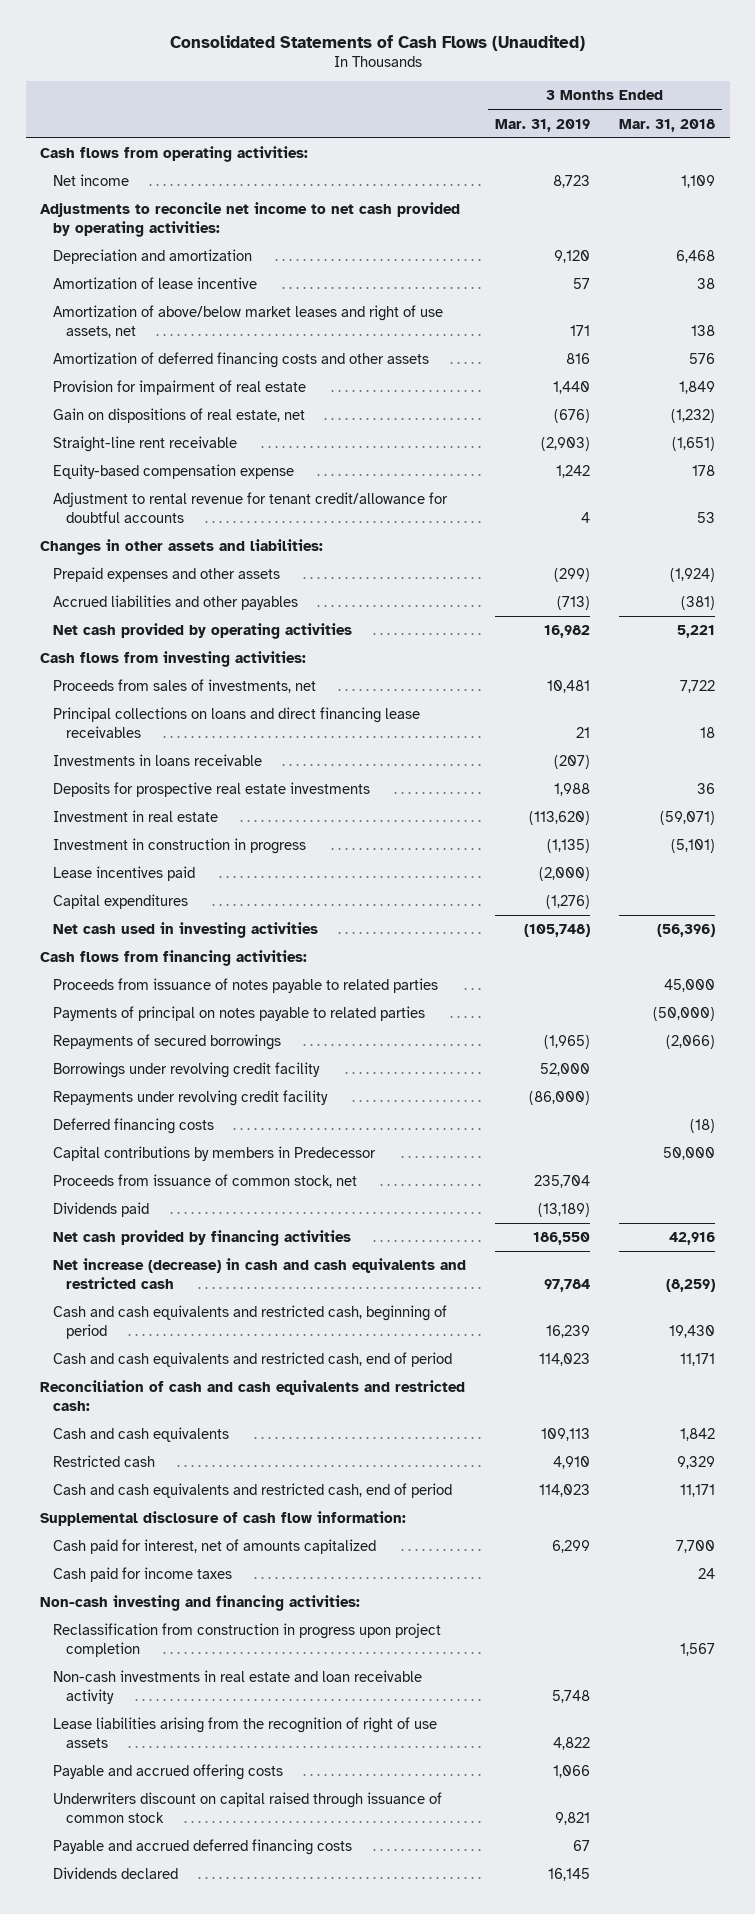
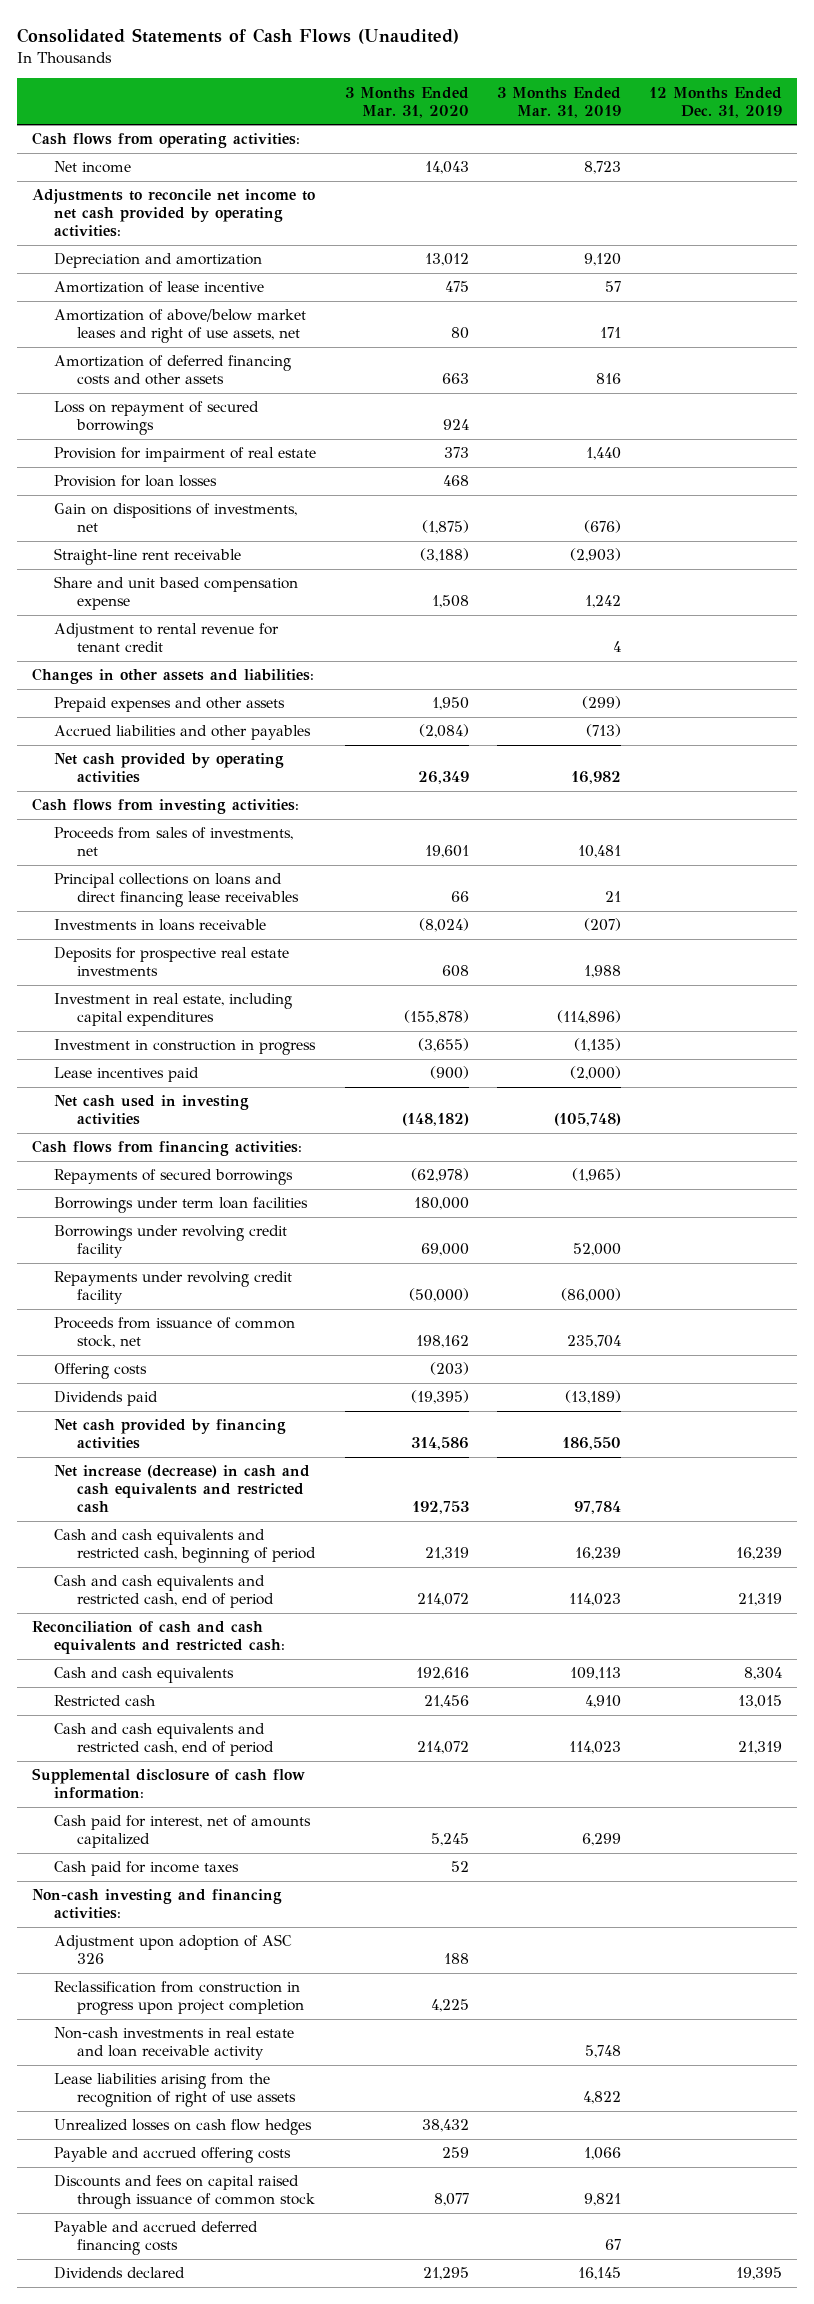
- | 3 Months Ended Mar. 31, 2019 | 3 Months Ended Mar. 31, 2018
+ | 3 Months Ended Mar. 31, 2020 | 3 Months Ended Mar. 31, 2019 | 12 Months Ended Dec. 31, 2019
+ Loss on repayment of secured borrowings | 924 | |
- Gain on dispositions of real estate, net | (676) | (1,232)
+ Provision for loan losses | 468 | |
+ Gain on dispositions of investments, net | (1,875) | (676) |
- Equity-based compensation expense | 1,242 | 178
- Adjustment to rental revenue for tenant credit/allowance for doubtful accounts | 4 | 53
+ Share and unit based compensation expense | 1,508 | 1,242 |
+ Adjustment to rental revenue for tenant credit | | 4 |
- Investment in real estate | (113,620) | (59,071)
+ Investment in real estate, including capital expenditures | (155,878) | (114,896) |
- Capital expenditures | (1,276) |
- Proceeds from issuance of notes payable to related parties | | 45,000
- Payments of principal on notes payable to related parties | | (50,000)
+ Borrowings under term loan facilities | 180,000 | |
- Deferred financing costs | | (18)
- Capital contributions by members in Predecessor | | 50,000
+ Offering costs | (203) | |
+ Adjustment upon adoption of ASC 326 | 188 | |
+ Unrealized losses on cash flow hedges | 38,432 | |
- Underwriters discount on capital raised through issuance of common stock | 9,821 |
+ Discounts and fees on capital raised through issuance of common stock | 8,077 | 9,821 |

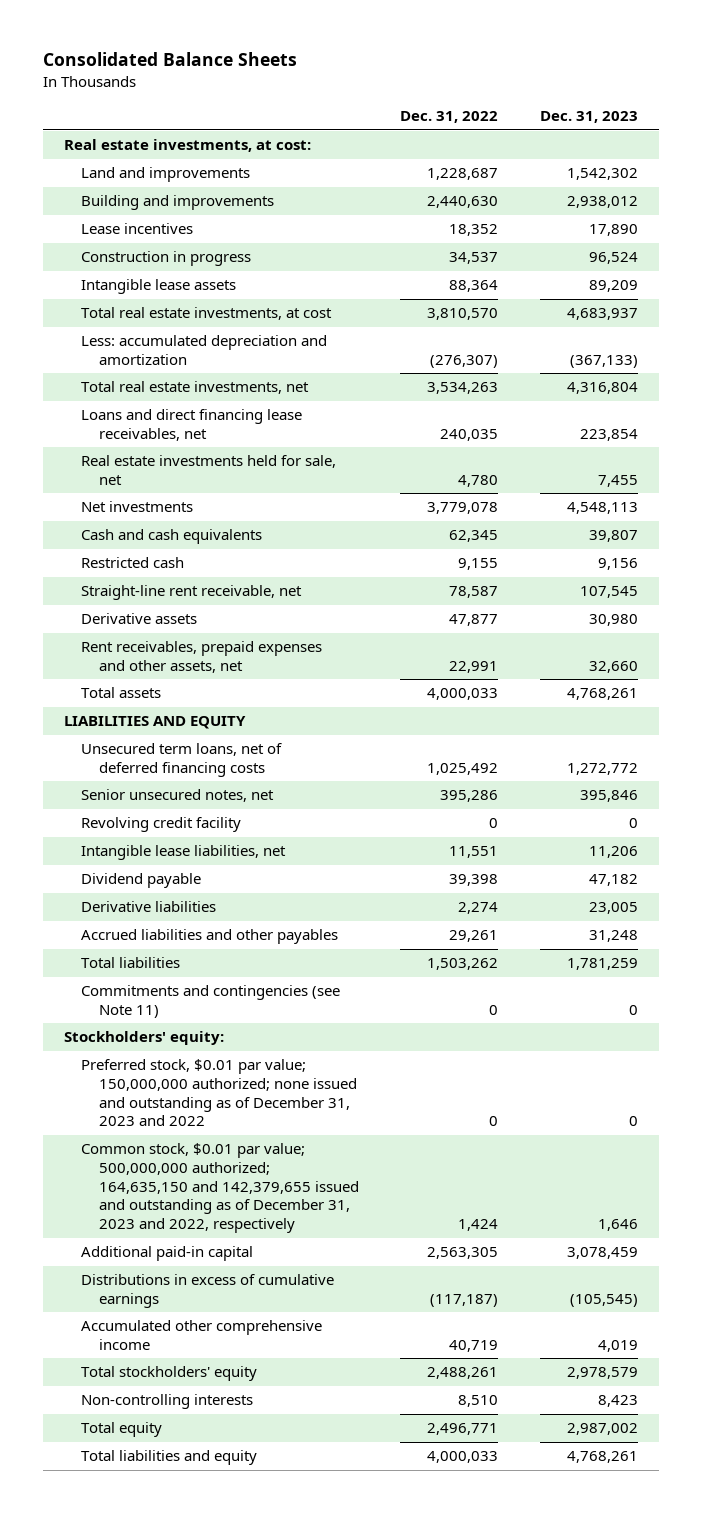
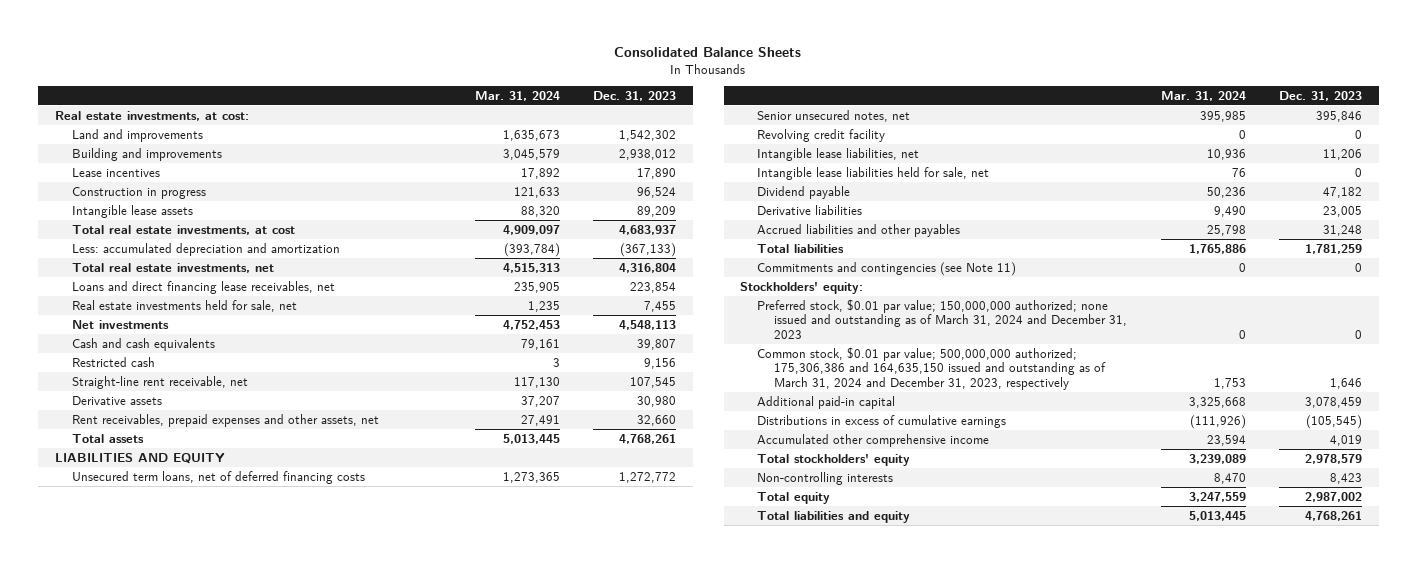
- | Dec. 31, 2022 | Dec. 31, 2023
+ | Mar. 31, 2024 | Dec. 31, 2023
+ Intangible lease liabilities held for sale, net | 76 | 0
- Preferred stock, $0.01 par value; 150,000,000 authorized; none issued and outstanding as of December 31, 2023 and 2022 | 0 | 0
- Common stock, $0.01 par value; 500,000,000 authorized; 164,635,150 and 142,379,655 issued and outstanding as of December 31, 2023 and 2022, respectively | 1,424 | 1,646
+ Preferred stock, $0.01 par value; 150,000,000 authorized; none issued and outstanding as of March 31, 2024 and December 31, 2023 | 0 | 0
+ Common stock, $0.01 par value; 500,000,000 authorized; 175,306,386 and 164,635,150 issued and outstanding as of March 31, 2024 and December 31, 2023, respectively | 1,753 | 1,646

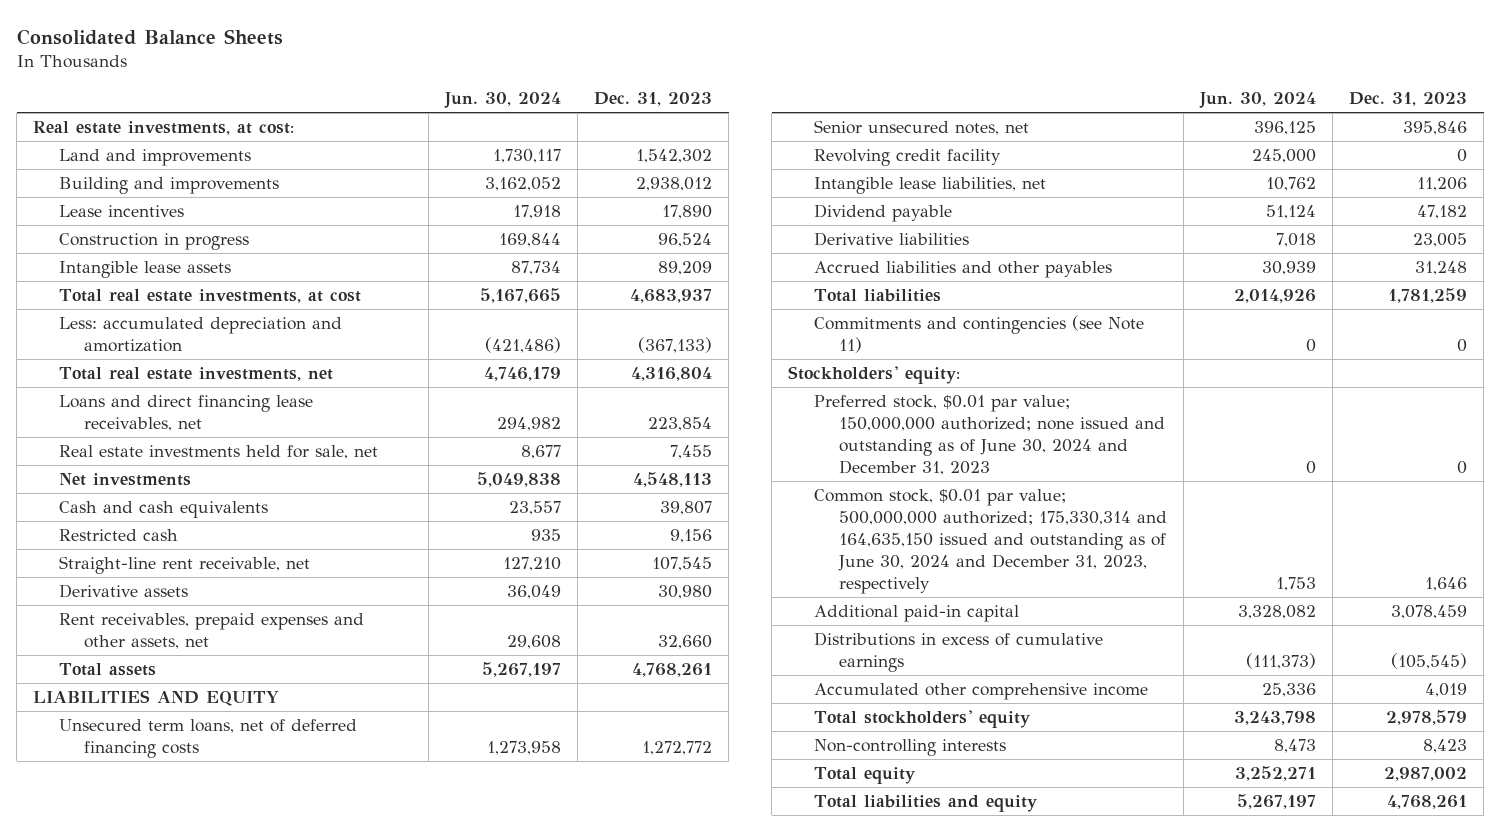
- | Mar. 31, 2024 | Dec. 31, 2023
+ | Jun. 30, 2024 | Dec. 31, 2023
- Intangible lease liabilities held for sale, net | 76 | 0
- Preferred stock, $0.01 par value; 150,000,000 authorized; none issued and outstanding as of March 31, 2024 and December 31, 2023 | 0 | 0
- Common stock, $0.01 par value; 500,000,000 authorized; 175,306,386 and 164,635,150 issued and outstanding as of March 31, 2024 and December 31, 2023, respectively | 1,753 | 1,646
+ Preferred stock, $0.01 par value; 150,000,000 authorized; none issued and outstanding as of June 30, 2024 and December 31, 2023 | 0 | 0
+ Common stock, $0.01 par value; 500,000,000 authorized; 175,330,314 and 164,635,150 issued and outstanding as of June 30, 2024 and December 31, 2023, respectively | 1,753 | 1,646

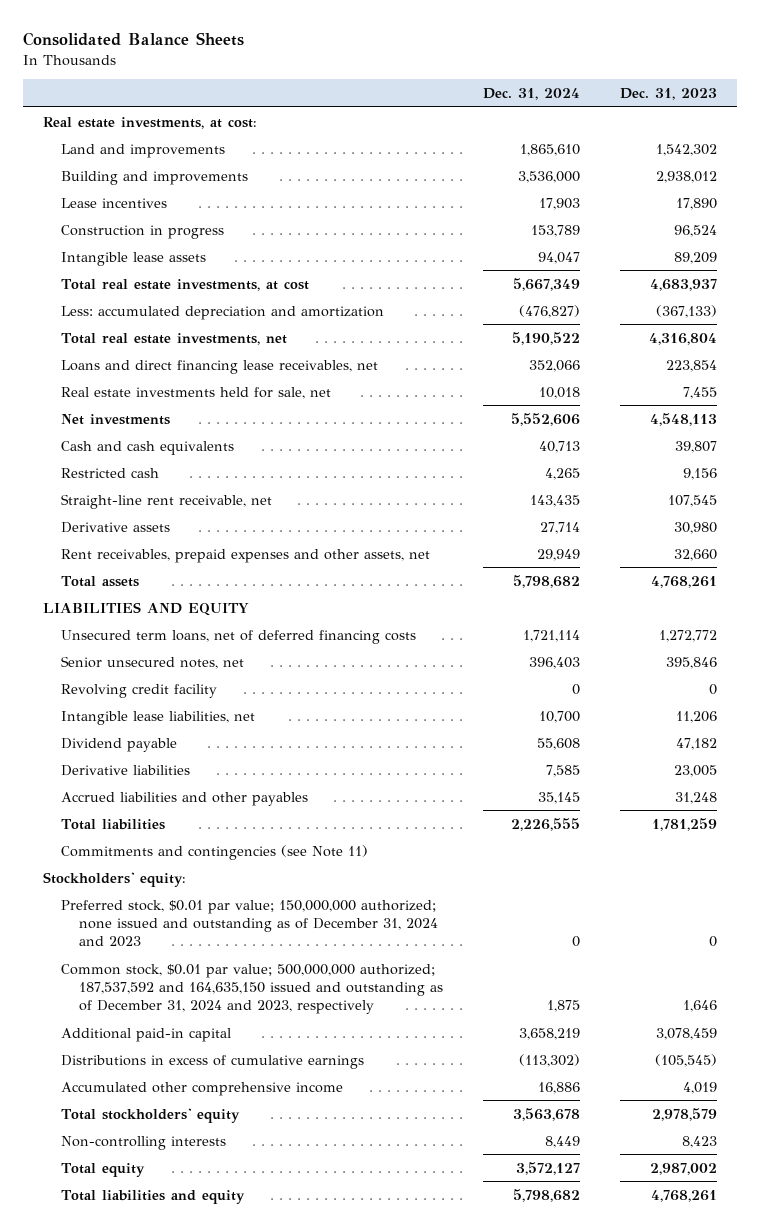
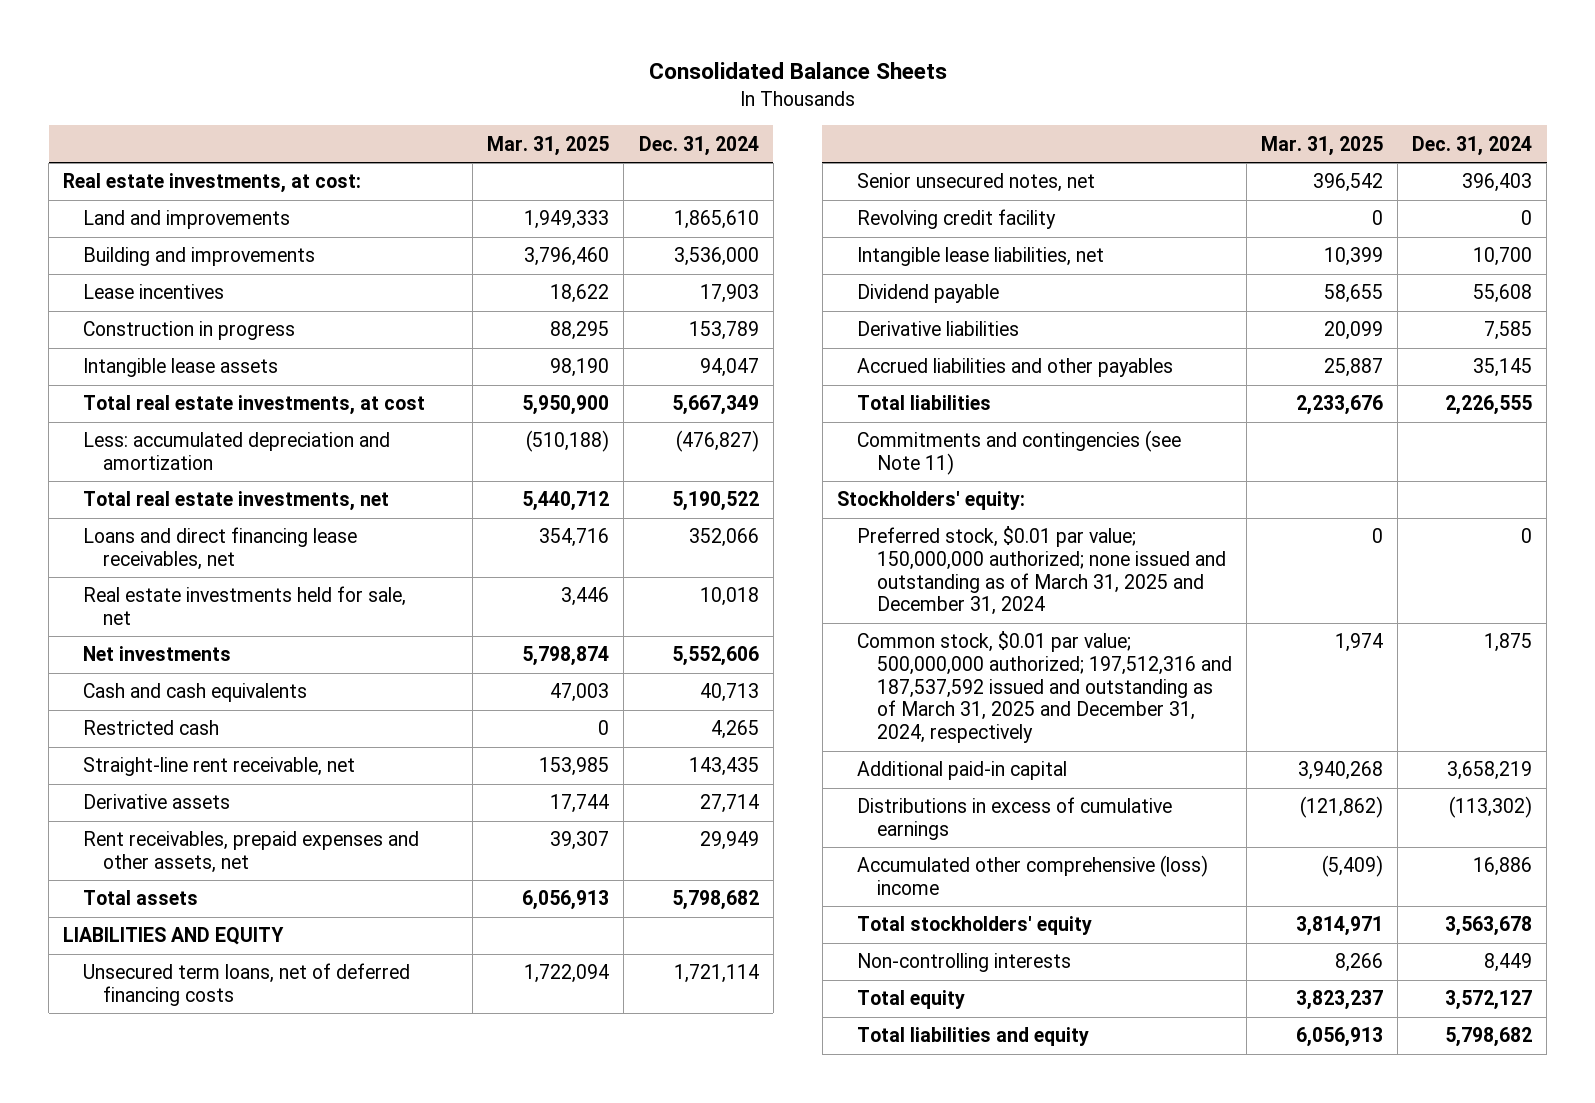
- | Dec. 31, 2024 | Dec. 31, 2023
+ | Mar. 31, 2025 | Dec. 31, 2024
- Preferred stock, $0.01 par value; 150,000,000 authorized; none issued and outstanding as of December 31, 2024 and 2023 | 0 | 0
- Common stock, $0.01 par value; 500,000,000 authorized; 187,537,592 and 164,635,150 issued and outstanding as of December 31, 2024 and 2023, respectively | 1,875 | 1,646
+ Preferred stock, $0.01 par value; 150,000,000 authorized; none issued and outstanding as of March 31, 2025 and December 31, 2024 | 0 | 0
+ Common stock, $0.01 par value; 500,000,000 authorized; 197,512,316 and 187,537,592 issued and outstanding as of March 31, 2025 and December 31, 2024, respectively | 1,974 | 1,875
- Accumulated other comprehensive income | 16,886 | 4,019
+ Accumulated other comprehensive (loss) income | (5,409) | 16,886

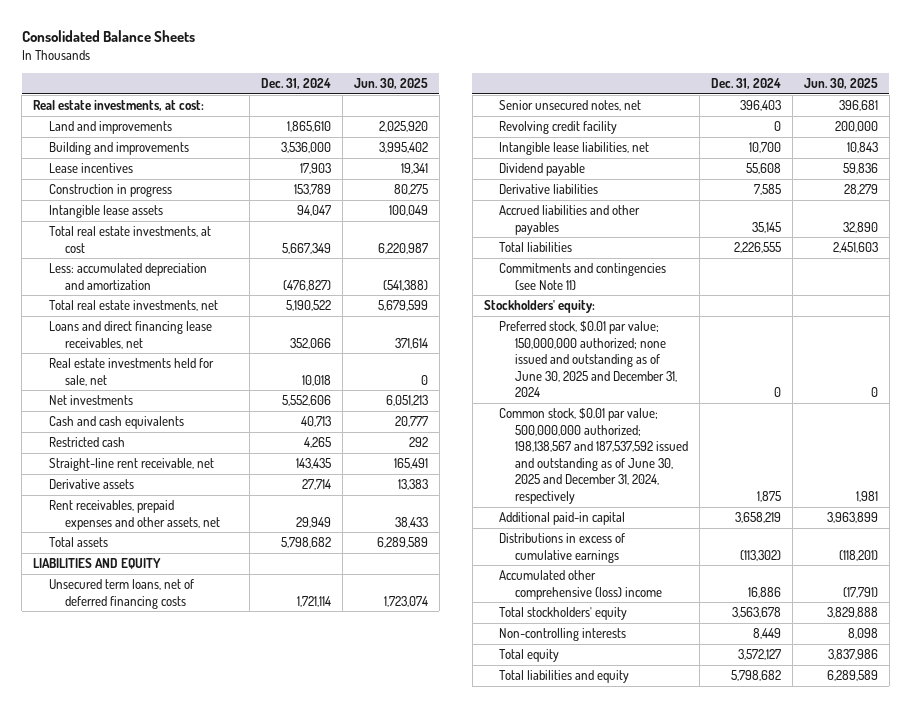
- | Mar. 31, 2025 | Dec. 31, 2024
+ | Dec. 31, 2024 | Jun. 30, 2025
- Preferred stock, $0.01 par value; 150,000,000 authorized; none issued and outstanding as of March 31, 2025 and December 31, 2024 | 0 | 0
- Common stock, $0.01 par value; 500,000,000 authorized; 197,512,316 and 187,537,592 issued and outstanding as of March 31, 2025 and December 31, 2024, respectively | 1,974 | 1,875
+ Preferred stock, $0.01 par value; 150,000,000 authorized; none issued and outstanding as of June 30, 2025 and December 31, 2024 | 0 | 0
+ Common stock, $0.01 par value; 500,000,000 authorized; 198,138,567 and 187,537,592 issued and outstanding as of June 30, 2025 and December 31, 2024, respectively | 1,875 | 1,981

